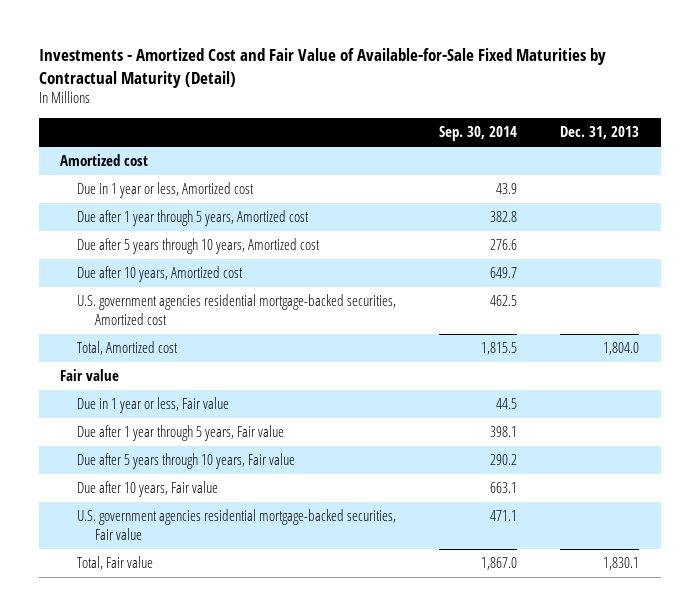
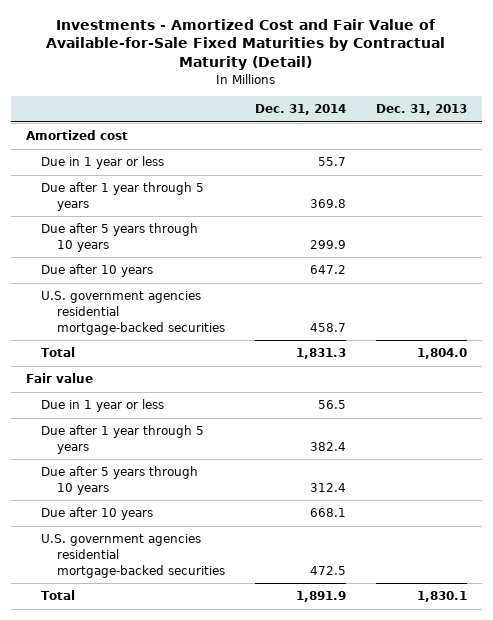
- | Sep. 30, 2014 | Dec. 31, 2013
+ | Dec. 31, 2014 | Dec. 31, 2013
- Due in 1 year or less, Amortized cost | 43.9 |
- Due after 1 year through 5 years, Amortized cost | 382.8 |
- Due after 5 years through 10 years, Amortized cost | 276.6 |
- Due after 10 years, Amortized cost | 649.7 |
- U.S. government agencies residential mortgage-backed securities, Amortized cost | 462.5 |
- Total, Amortized cost | 1,815.5 | 1,804.0
+ Due in 1 year or less | 55.7 |
+ Due after 1 year through 5 years | 369.8 |
+ Due after 5 years through 10 years | 299.9 |
+ Due after 10 years | 647.2 |
+ U.S. government agencies residential mortgage-backed securities | 458.7 |
+ Total | 1,831.3 | 1,804.0
- Due in 1 year or less, Fair value | 44.5 |
- Due after 1 year through 5 years, Fair value | 398.1 |
- Due after 5 years through 10 years, Fair value | 290.2 |
- Due after 10 years, Fair value | 663.1 |
- U.S. government agencies residential mortgage-backed securities, Fair value | 471.1 |
- Total, Fair value | 1,867.0 | 1,830.1
+ Due in 1 year or less | 56.5 |
+ Due after 1 year through 5 years | 382.4 |
+ Due after 5 years through 10 years | 312.4 |
+ Due after 10 years | 668.1 |
+ U.S. government agencies residential mortgage-backed securities | 472.5 |
+ Total | 1,891.9 | 1,830.1

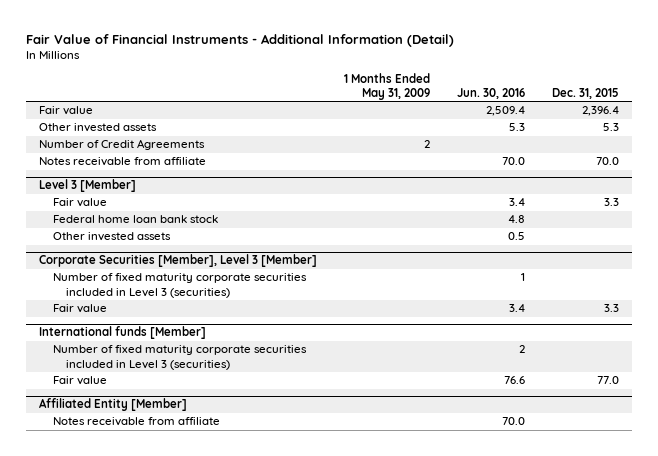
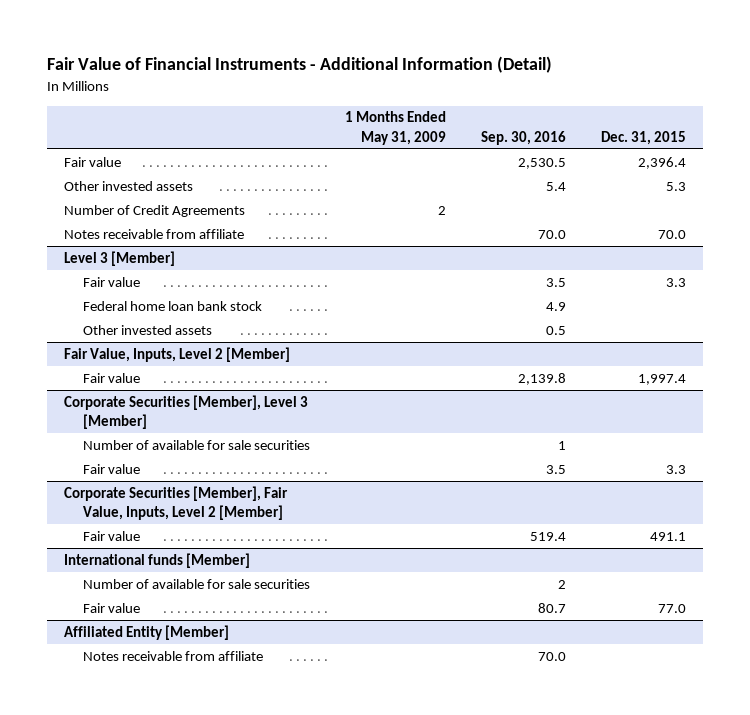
- | 1 Months Ended May 31, 2009 | Jun. 30, 2016 | Dec. 31, 2015
+ | 1 Months Ended May 31, 2009 | Sep. 30, 2016 | Dec. 31, 2015
+ Fair Value, Inputs, Level 2 [Member]
+ Fair value | | 2,139.8 | 1,997.4
@ Corporate Securities [Member], Level 3 [Member]
- Number of fixed maturity corporate securities included in Level 3 (securities) | | 1 |
+ Number of available for sale securities | | 1 |
+ Corporate Securities [Member], Fair Value, Inputs, Level 2 [Member]
+ Fair value | | 519.4 | 491.1
@ International funds [Member]
- Number of fixed maturity corporate securities included in Level 3 (securities) | | 2 |
+ Number of available for sale securities | | 2 |

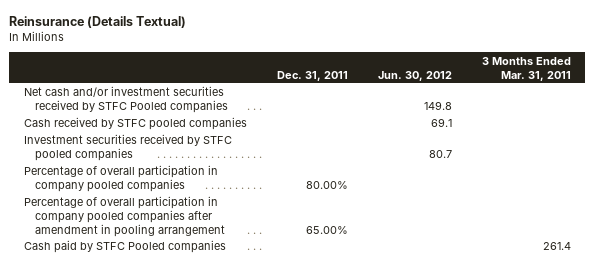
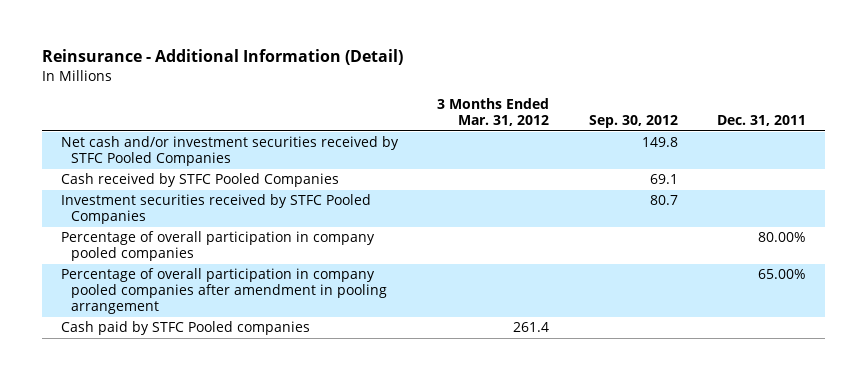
- Reinsurance (Details Textual)
+ Reinsurance - Additional Information (Detail)
- | Dec. 31, 2011 | Jun. 30, 2012 | 3 Months Ended Mar. 31, 2011
+ | 3 Months Ended Mar. 31, 2012 | Sep. 30, 2012 | Dec. 31, 2011
- Net cash and/or investment securities received by STFC Pooled companies | | 149.8 |
- Cash received by STFC pooled companies | | 69.1 |
- Investment securities received by STFC pooled companies | | 80.7 |
+ Net cash and/or investment securities received by STFC Pooled Companies | | 149.8 |
+ Cash received by STFC Pooled Companies | | 69.1 |
+ Investment securities received by STFC Pooled Companies | | 80.7 |

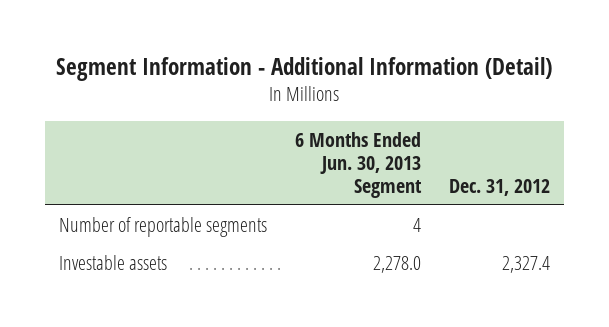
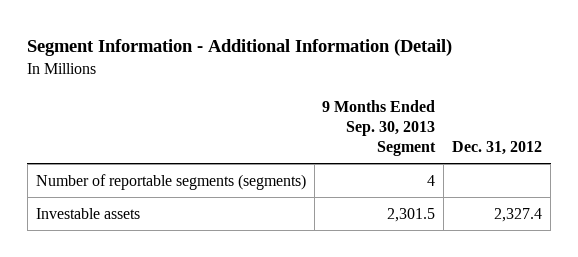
- | 6 Months Ended Jun. 30, 2013 Segment | Dec. 31, 2012
+ | 9 Months Ended Sep. 30, 2013 Segment | Dec. 31, 2012
- Number of reportable segments | 4 |
+ Number of reportable segments (segments) | 4 |

